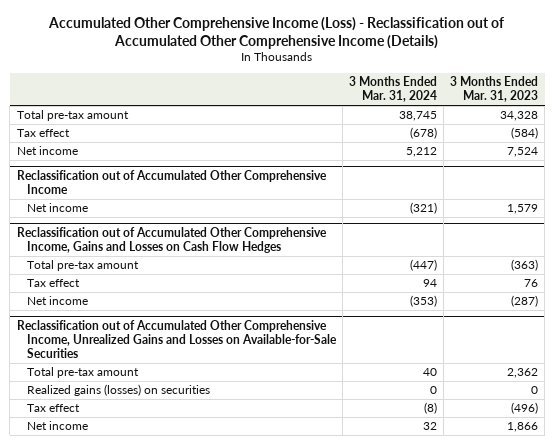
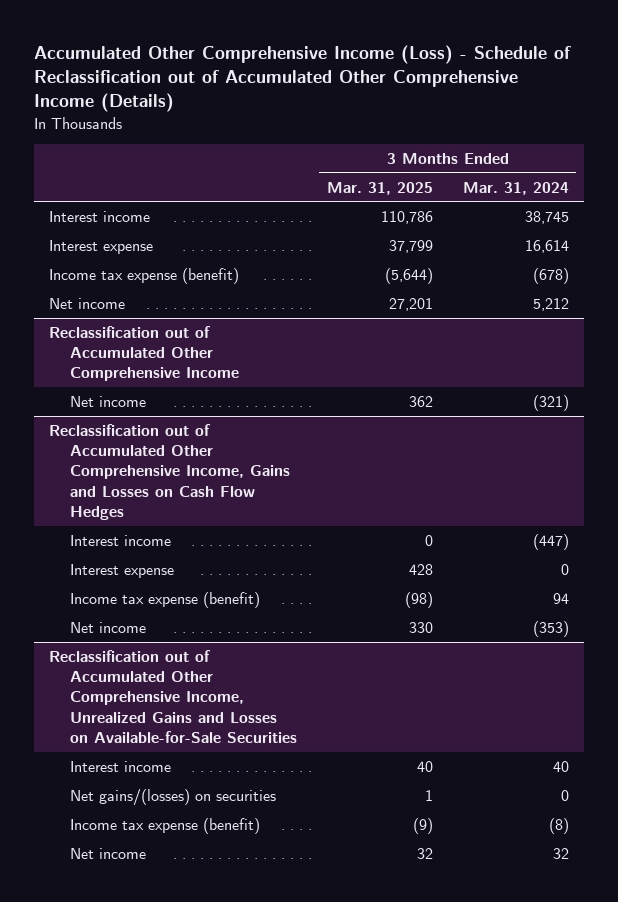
- Accumulated Other Comprehensive Income (Loss) - Reclassification out of Accumulated Other Comprehensive Income (Details)
+ Accumulated Other Comprehensive Income (Loss) - Schedule of Reclassification out of Accumulated Other Comprehensive Income (Details)
- | 3 Months Ended Mar. 31, 2024 | 3 Months Ended Mar. 31, 2023
+ | 3 Months Ended Mar. 31, 2025 | 3 Months Ended Mar. 31, 2024
- Total pre-tax amount | 38,745 | 34,328
- Tax effect | (678) | (584)
+ Interest income | 110,786 | 38,745
+ Interest expense | 37,799 | 16,614
+ Income tax expense (benefit) | (5,644) | (678)
@ Reclassification out of Accumulated Other Comprehensive Income, Gains and Losses on Cash Flow Hedges
- Total pre-tax amount | (447) | (363)
- Tax effect | 94 | 76
+ Interest income | 0 | (447)
+ Interest expense | 428 | 0
+ Income tax expense (benefit) | (98) | 94
@ Reclassification out of Accumulated Other Comprehensive Income, Unrealized Gains and Losses on Available-for-Sale Securities
- Total pre-tax amount | 40 | 2,362
- Realized gains (losses) on securities | 0 | 0
- Tax effect | (8) | (496)
+ Interest income | 40 | 40
+ Net gains/(losses) on securities | 1 | 0
+ Income tax expense (benefit) | (9) | (8)

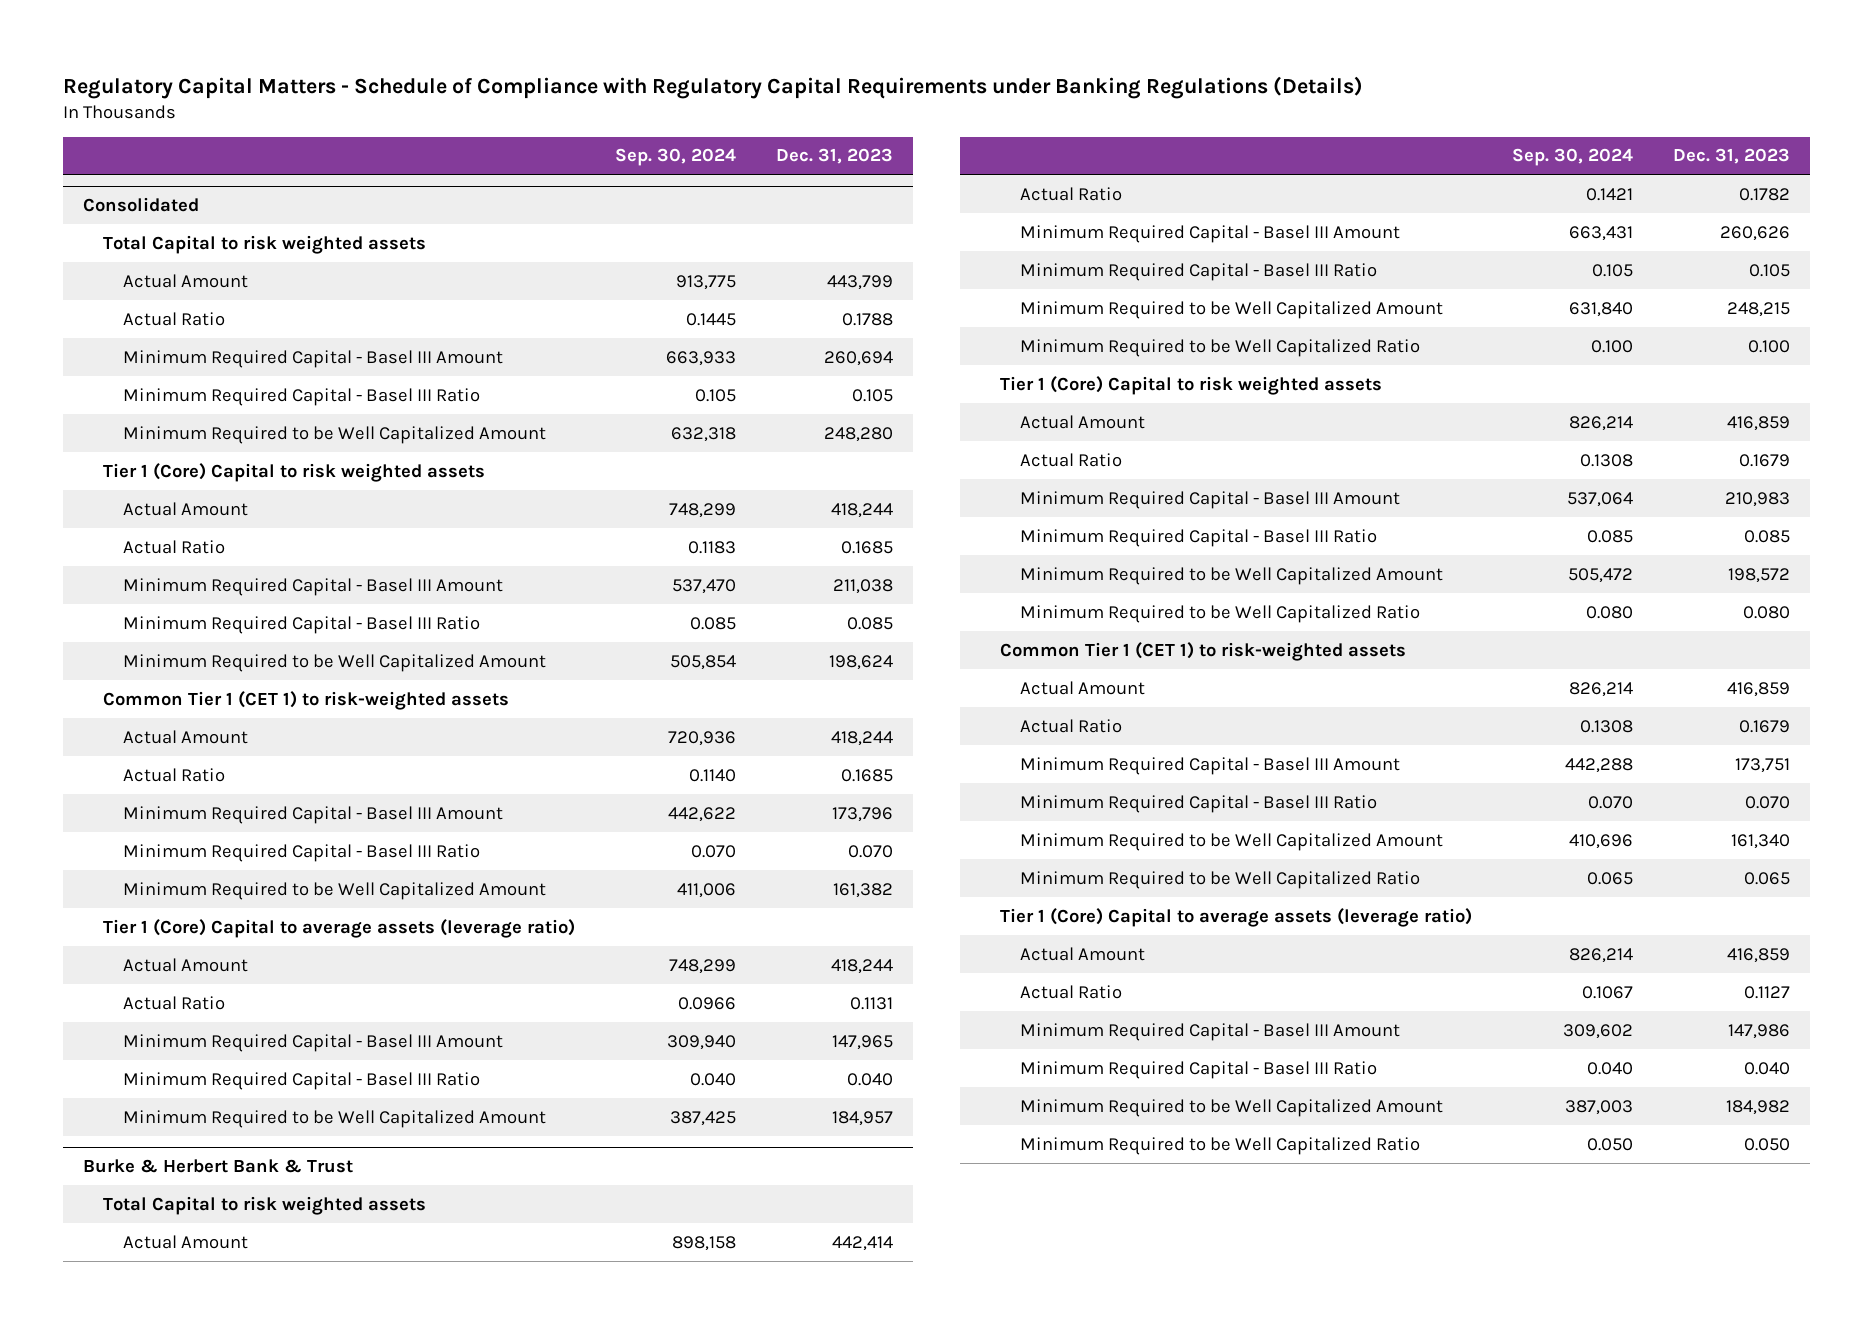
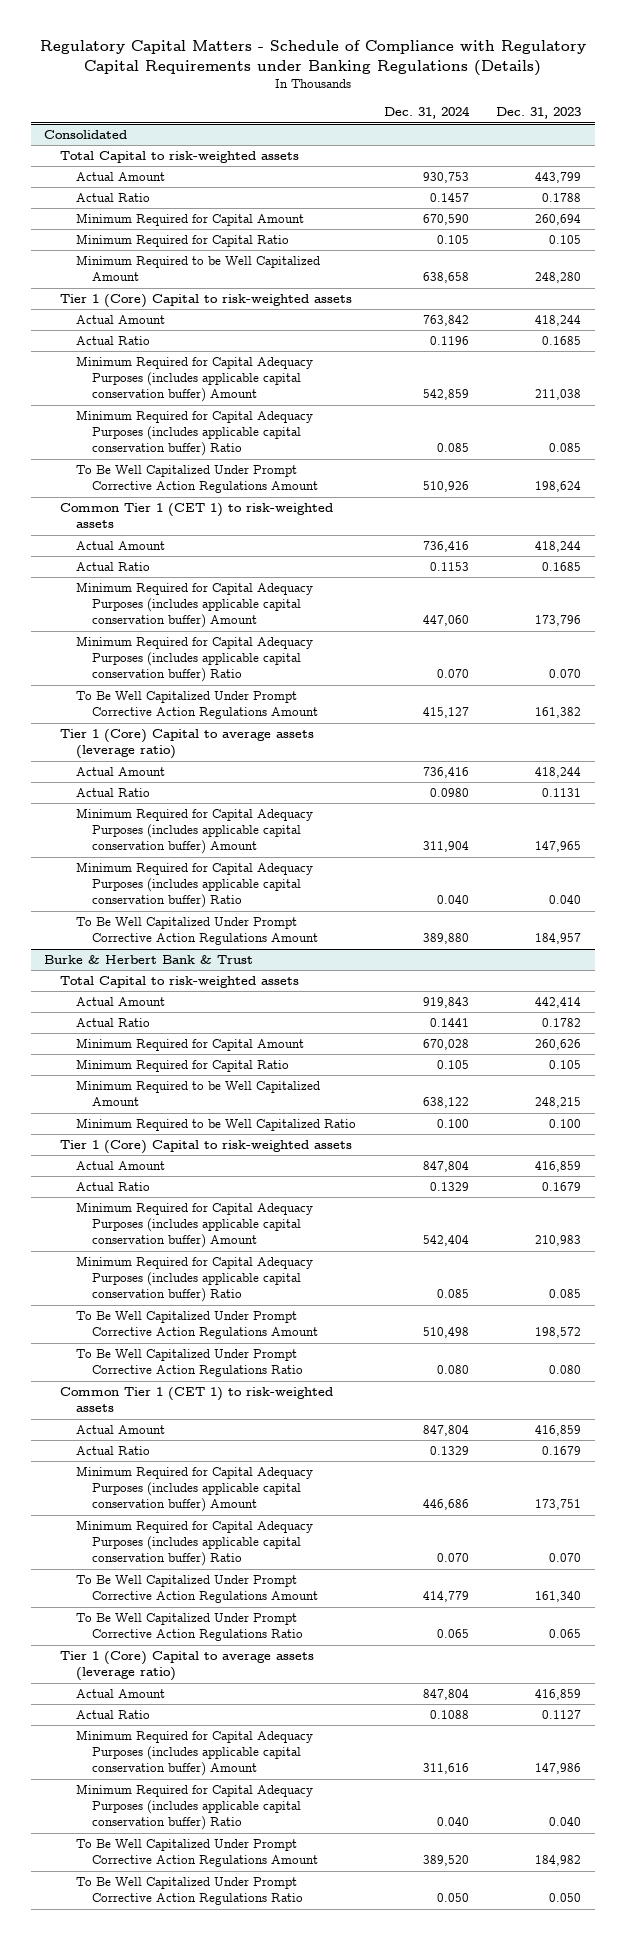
- | Sep. 30, 2024 | Dec. 31, 2023
+ | Dec. 31, 2024 | Dec. 31, 2023
@ Consolidated
- Total Capital to risk weighted assets
+ Total Capital to risk-weighted assets
- Minimum Required Capital - Basel III Amount | 663,933 | 260,694
- Minimum Required Capital - Basel III Ratio | 0.105 | 0.105
+ Minimum Required for Capital Amount | 670,590 | 260,694
+ Minimum Required for Capital Ratio | 0.105 | 0.105
- Tier 1 (Core) Capital to risk weighted assets
+ Tier 1 (Core) Capital to risk-weighted assets
- Minimum Required Capital - Basel III Amount | 537,470 | 211,038
- Minimum Required Capital - Basel III Ratio | 0.085 | 0.085
- Minimum Required to be Well Capitalized Amount | 505,854 | 198,624
+ Minimum Required for Capital Adequacy Purposes (includes applicable capital conservation buffer) Amount | 542,859 | 211,038
+ Minimum Required for Capital Adequacy Purposes (includes applicable capital conservation buffer) Ratio | 0.085 | 0.085
+ To Be Well Capitalized Under Prompt Corrective Action Regulations Amount | 510,926 | 198,624
- Minimum Required Capital - Basel III Amount | 442,622 | 173,796
- Minimum Required Capital - Basel III Ratio | 0.070 | 0.070
- Minimum Required to be Well Capitalized Amount | 411,006 | 161,382
+ Minimum Required for Capital Adequacy Purposes (includes applicable capital conservation buffer) Amount | 447,060 | 173,796
+ Minimum Required for Capital Adequacy Purposes (includes applicable capital conservation buffer) Ratio | 0.070 | 0.070
+ To Be Well Capitalized Under Prompt Corrective Action Regulations Amount | 415,127 | 161,382
- Minimum Required Capital - Basel III Amount | 309,940 | 147,965
- Minimum Required Capital - Basel III Ratio | 0.040 | 0.040
- Minimum Required to be Well Capitalized Amount | 387,425 | 184,957
+ Minimum Required for Capital Adequacy Purposes (includes applicable capital conservation buffer) Amount | 311,904 | 147,965
+ Minimum Required for Capital Adequacy Purposes (includes applicable capital conservation buffer) Ratio | 0.040 | 0.040
+ To Be Well Capitalized Under Prompt Corrective Action Regulations Amount | 389,880 | 184,957
@ Burke & Herbert Bank & Trust
- Total Capital to risk weighted assets
+ Total Capital to risk-weighted assets
- Minimum Required Capital - Basel III Amount | 663,431 | 260,626
- Minimum Required Capital - Basel III Ratio | 0.105 | 0.105
+ Minimum Required for Capital Amount | 670,028 | 260,626
+ Minimum Required for Capital Ratio | 0.105 | 0.105
- Tier 1 (Core) Capital to risk weighted assets
+ Tier 1 (Core) Capital to risk-weighted assets
- Minimum Required Capital - Basel III Amount | 537,064 | 210,983
- Minimum Required Capital - Basel III Ratio | 0.085 | 0.085
- Minimum Required to be Well Capitalized Amount | 505,472 | 198,572
- Minimum Required to be Well Capitalized Ratio | 0.080 | 0.080
+ Minimum Required for Capital Adequacy Purposes (includes applicable capital conservation buffer) Amount | 542,404 | 210,983
+ Minimum Required for Capital Adequacy Purposes (includes applicable capital conservation buffer) Ratio | 0.085 | 0.085
+ To Be Well Capitalized Under Prompt Corrective Action Regulations Amount | 510,498 | 198,572
+ To Be Well Capitalized Under Prompt Corrective Action Regulations Ratio | 0.080 | 0.080
- Minimum Required Capital - Basel III Amount | 442,288 | 173,751
- Minimum Required Capital - Basel III Ratio | 0.070 | 0.070
- Minimum Required to be Well Capitalized Amount | 410,696 | 161,340
- Minimum Required to be Well Capitalized Ratio | 0.065 | 0.065
+ Minimum Required for Capital Adequacy Purposes (includes applicable capital conservation buffer) Amount | 446,686 | 173,751
+ Minimum Required for Capital Adequacy Purposes (includes applicable capital conservation buffer) Ratio | 0.070 | 0.070
+ To Be Well Capitalized Under Prompt Corrective Action Regulations Amount | 414,779 | 161,340
+ To Be Well Capitalized Under Prompt Corrective Action Regulations Ratio | 0.065 | 0.065
- Minimum Required Capital - Basel III Amount | 309,602 | 147,986
- Minimum Required Capital - Basel III Ratio | 0.040 | 0.040
- Minimum Required to be Well Capitalized Amount | 387,003 | 184,982
- Minimum Required to be Well Capitalized Ratio | 0.050 | 0.050
+ Minimum Required for Capital Adequacy Purposes (includes applicable capital conservation buffer) Amount | 311,616 | 147,986
+ Minimum Required for Capital Adequacy Purposes (includes applicable capital conservation buffer) Ratio | 0.040 | 0.040
+ To Be Well Capitalized Under Prompt Corrective Action Regulations Amount | 389,520 | 184,982
+ To Be Well Capitalized Under Prompt Corrective Action Regulations Ratio | 0.050 | 0.050

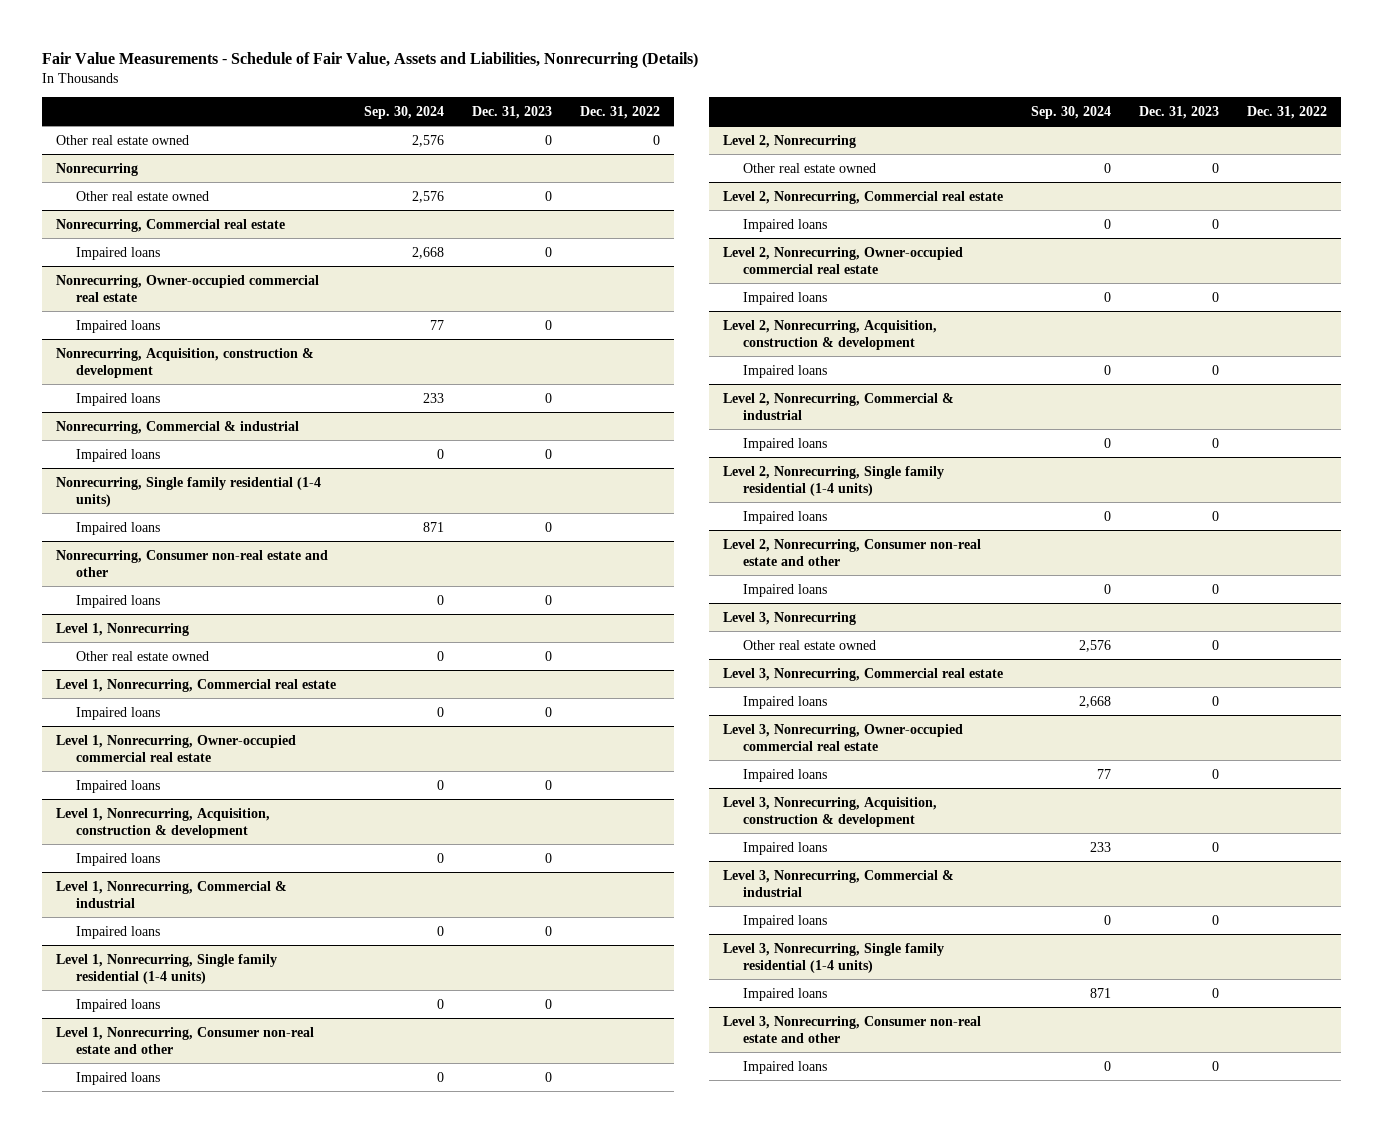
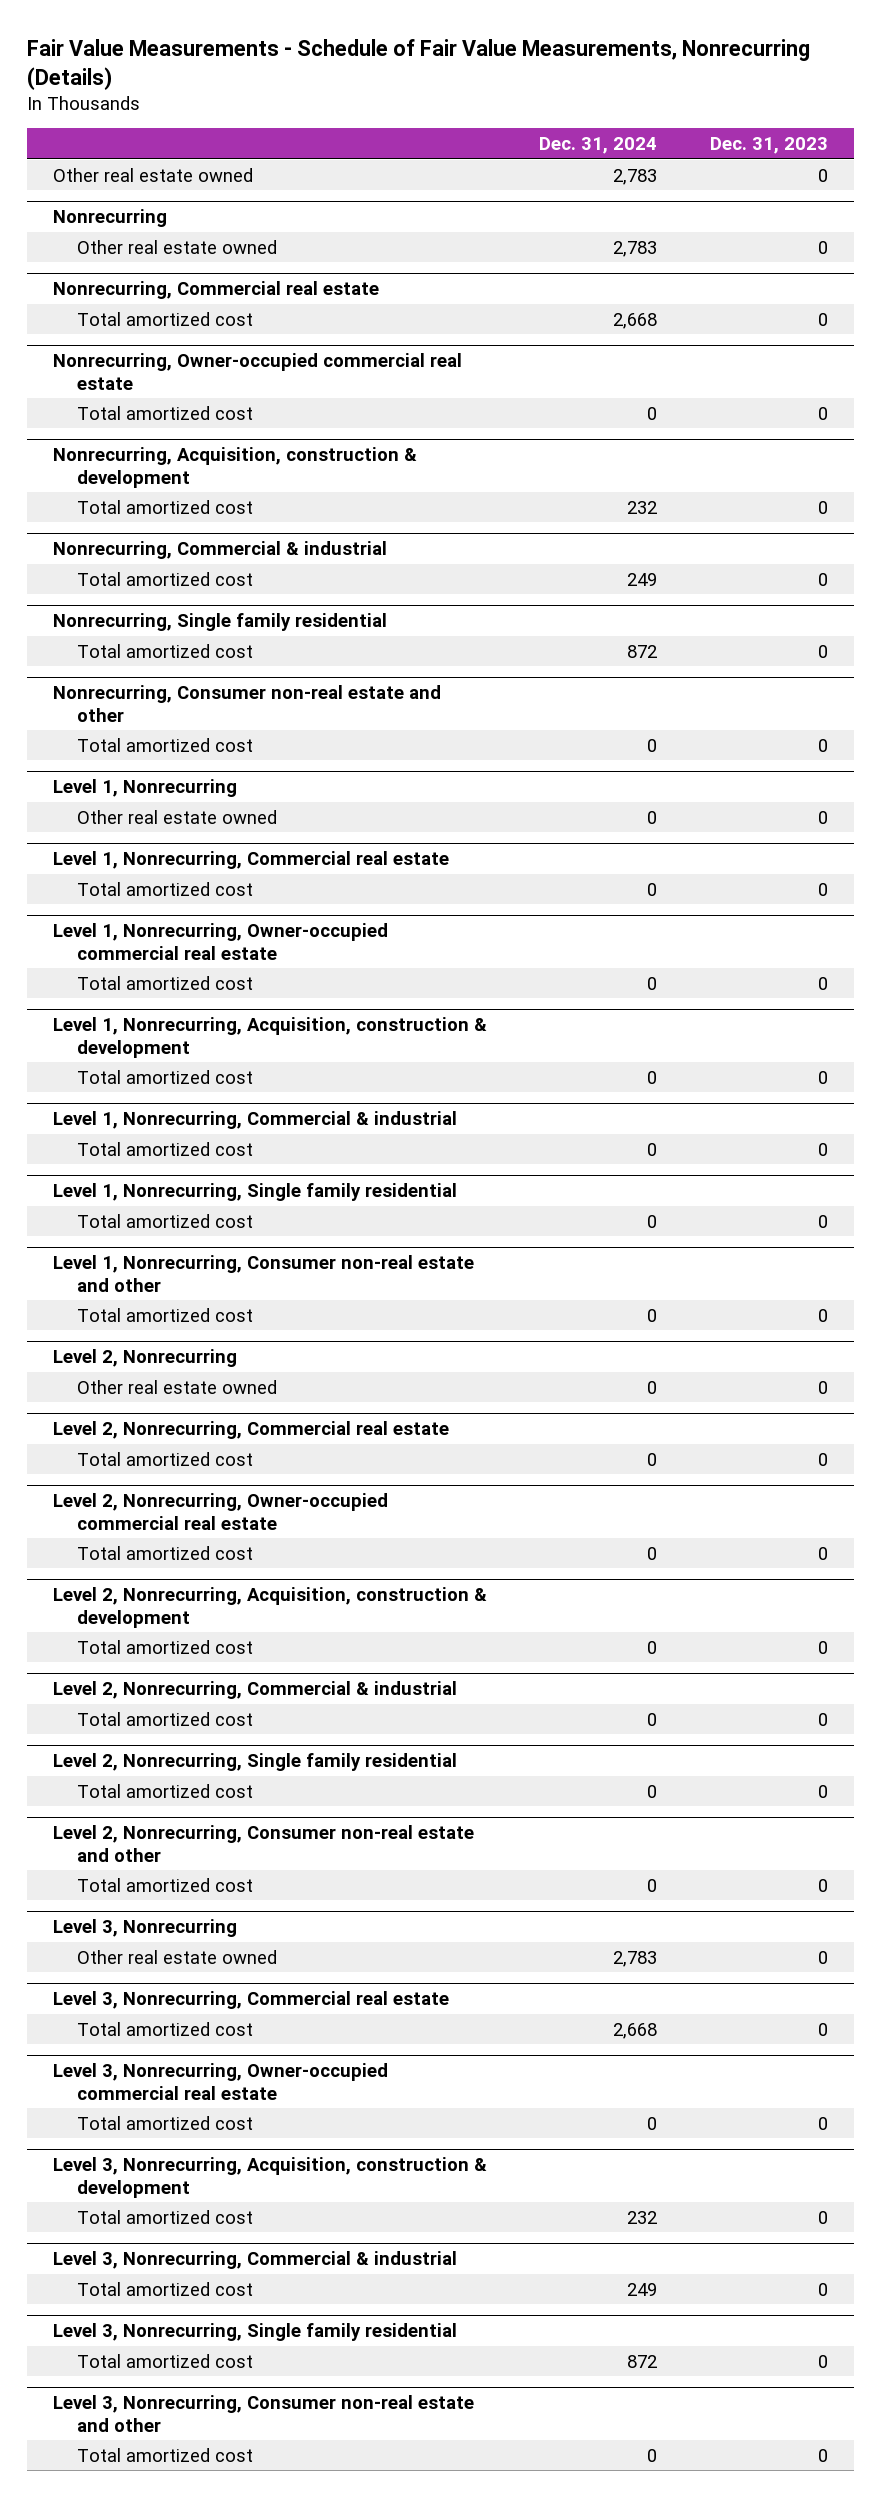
- Fair Value Measurements - Schedule of Fair Value, Assets and Liabilities, Nonrecurring (Details)
+ Fair Value Measurements - Schedule of Fair Value Measurements, Nonrecurring (Details)
- | Sep. 30, 2024 | Dec. 31, 2023 | Dec. 31, 2022
+ | Dec. 31, 2024 | Dec. 31, 2023
@ Nonrecurring, Commercial real estate
- Impaired loans | 2,668 | 0 |
+ Total amortized cost | 2,668 | 0
@ Nonrecurring, Owner-occupied commercial real estate
- Impaired loans | 77 | 0 |
+ Total amortized cost | 0 | 0
@ Nonrecurring, Acquisition, construction & development
- Impaired loans | 233 | 0 |
+ Total amortized cost | 232 | 0
@ Nonrecurring, Commercial & industrial
- Impaired loans | 0 | 0 |
- Nonrecurring, Single family residential (1-4 units)
- Impaired loans | 871 | 0 |
@ Nonrecurring, Commercial & industrial
+ Total amortized cost | 249 | 0
+ Nonrecurring, Single family residential
+ Total amortized cost | 872 | 0
@ Nonrecurring, Consumer non-real estate and other
- Impaired loans | 0 | 0 |
+ Total amortized cost | 0 | 0
@ Level 1, Nonrecurring, Commercial real estate
- Impaired loans | 0 | 0 |
+ Total amortized cost | 0 | 0
@ Level 1, Nonrecurring, Owner-occupied commercial real estate
- Impaired loans | 0 | 0 |
+ Total amortized cost | 0 | 0
@ Level 1, Nonrecurring, Acquisition, construction & development
- Impaired loans | 0 | 0 |
+ Total amortized cost | 0 | 0
@ Level 1, Nonrecurring, Commercial & industrial
- Impaired loans | 0 | 0 |
- Level 1, Nonrecurring, Single family residential (1-4 units)
- Impaired loans | 0 | 0 |
@ Level 1, Nonrecurring, Commercial & industrial
+ Total amortized cost | 0 | 0
+ Level 1, Nonrecurring, Single family residential
+ Total amortized cost | 0 | 0
@ Level 1, Nonrecurring, Consumer non-real estate and other
- Impaired loans | 0 | 0 |
+ Total amortized cost | 0 | 0
@ Level 2, Nonrecurring, Commercial real estate
- Impaired loans | 0 | 0 |
+ Total amortized cost | 0 | 0
@ Level 2, Nonrecurring, Owner-occupied commercial real estate
- Impaired loans | 0 | 0 |
+ Total amortized cost | 0 | 0
@ Level 2, Nonrecurring, Acquisition, construction & development
- Impaired loans | 0 | 0 |
+ Total amortized cost | 0 | 0
@ Level 2, Nonrecurring, Commercial & industrial
- Impaired loans | 0 | 0 |
- Level 2, Nonrecurring, Single family residential (1-4 units)
- Impaired loans | 0 | 0 |
@ Level 2, Nonrecurring, Commercial & industrial
+ Total amortized cost | 0 | 0
+ Level 2, Nonrecurring, Single family residential
+ Total amortized cost | 0 | 0
@ Level 2, Nonrecurring, Consumer non-real estate and other
- Impaired loans | 0 | 0 |
+ Total amortized cost | 0 | 0
@ Level 3, Nonrecurring, Commercial real estate
- Impaired loans | 2,668 | 0 |
+ Total amortized cost | 2,668 | 0
@ Level 3, Nonrecurring, Owner-occupied commercial real estate
- Impaired loans | 77 | 0 |
+ Total amortized cost | 0 | 0
@ Level 3, Nonrecurring, Acquisition, construction & development
- Impaired loans | 233 | 0 |
+ Total amortized cost | 232 | 0
@ Level 3, Nonrecurring, Commercial & industrial
- Impaired loans | 0 | 0 |
- Level 3, Nonrecurring, Single family residential (1-4 units)
- Impaired loans | 871 | 0 |
@ Level 3, Nonrecurring, Commercial & industrial
+ Total amortized cost | 249 | 0
+ Level 3, Nonrecurring, Single family residential
+ Total amortized cost | 872 | 0
@ Level 3, Nonrecurring, Consumer non-real estate and other
- Impaired loans | 0 | 0 |
+ Total amortized cost | 0 | 0

